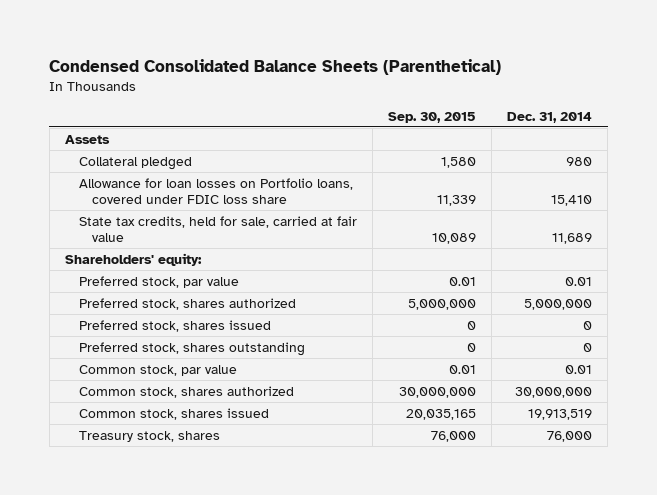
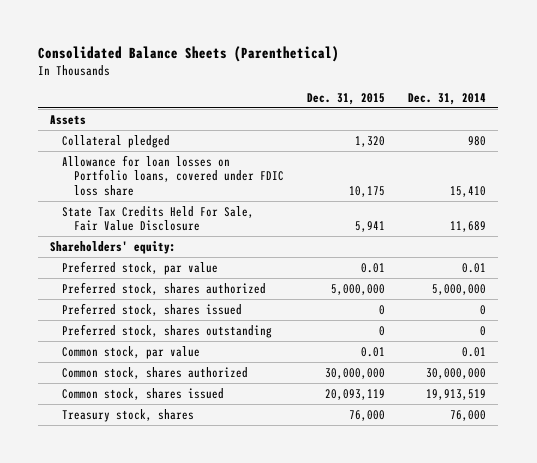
- Condensed Consolidated Balance Sheets (Parenthetical)
+ Consolidated Balance Sheets (Parenthetical)
- | Sep. 30, 2015 | Dec. 31, 2014
+ | Dec. 31, 2015 | Dec. 31, 2014
- State tax credits, held for sale, carried at fair value | 10,089 | 11,689
+ State Tax Credits Held For Sale, Fair Value Disclosure | 5,941 | 11,689

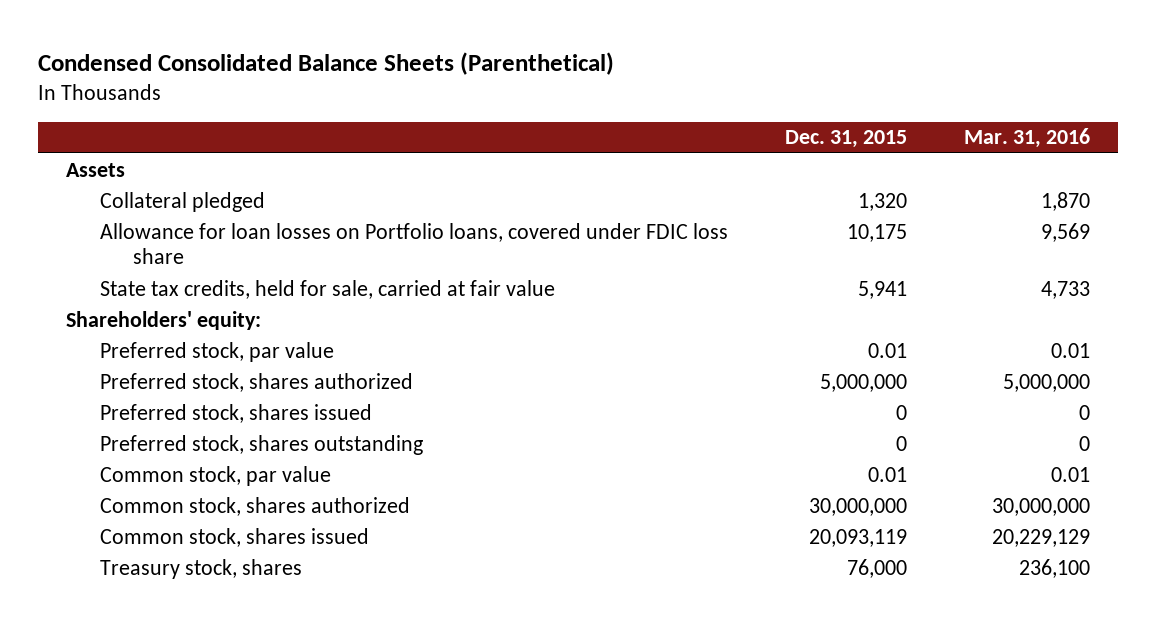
- Consolidated Balance Sheets (Parenthetical)
+ Condensed Consolidated Balance Sheets (Parenthetical)
- | Dec. 31, 2015 | Dec. 31, 2014
+ | Dec. 31, 2015 | Mar. 31, 2016
- State Tax Credits Held For Sale, Fair Value Disclosure | 5,941 | 11,689
+ State tax credits, held for sale, carried at fair value | 5,941 | 4,733

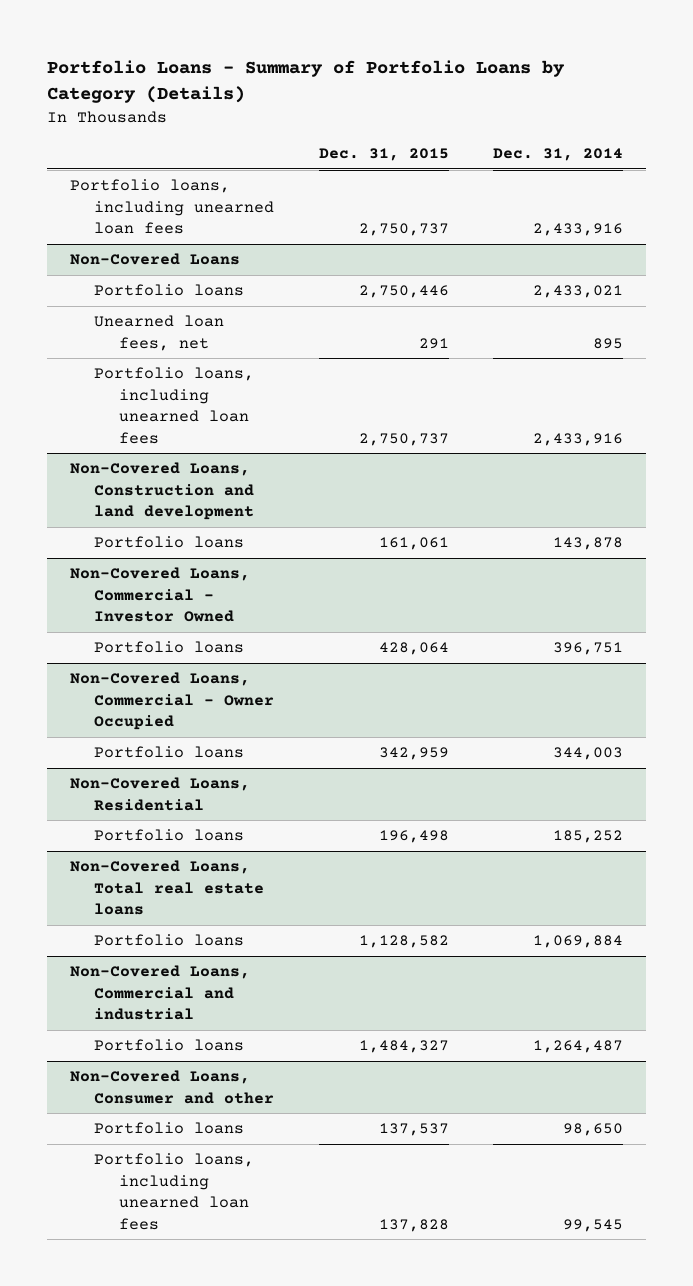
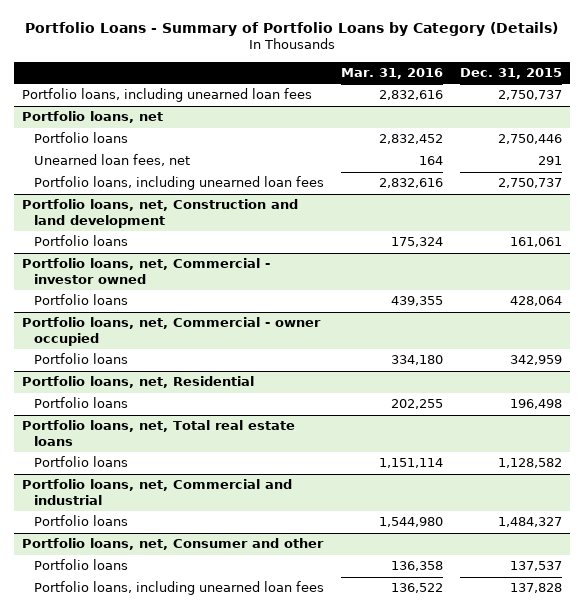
- | Dec. 31, 2015 | Dec. 31, 2014
+ | Mar. 31, 2016 | Dec. 31, 2015
- Non-Covered Loans
+ Portfolio loans, net
- Non-Covered Loans, Construction and land development
+ Portfolio loans, net, Construction and land development
- Non-Covered Loans, Commercial - Investor Owned
+ Portfolio loans, net, Commercial - investor owned
- Non-Covered Loans, Commercial - Owner Occupied
+ Portfolio loans, net, Commercial - owner occupied
- Non-Covered Loans, Residential
+ Portfolio loans, net, Residential
- Non-Covered Loans, Total real estate loans
+ Portfolio loans, net, Total real estate loans
- Non-Covered Loans, Commercial and industrial
+ Portfolio loans, net, Commercial and industrial
- Non-Covered Loans, Consumer and other
+ Portfolio loans, net, Consumer and other

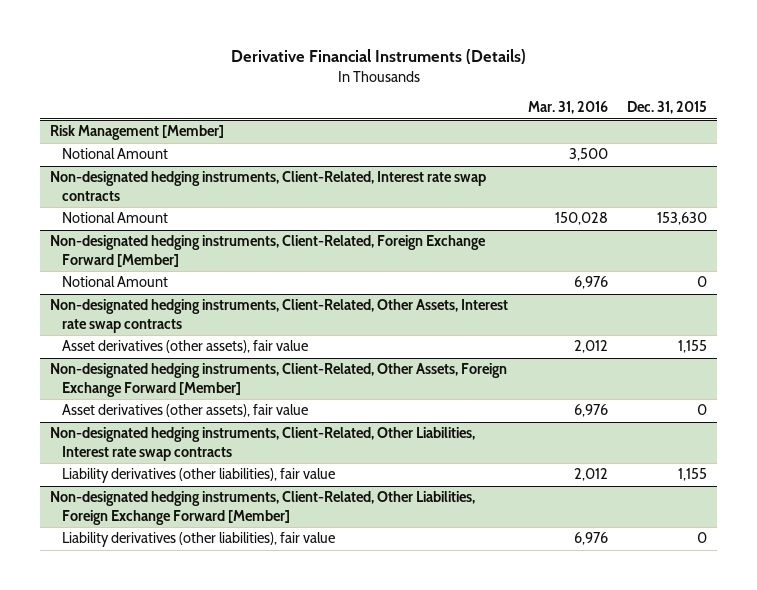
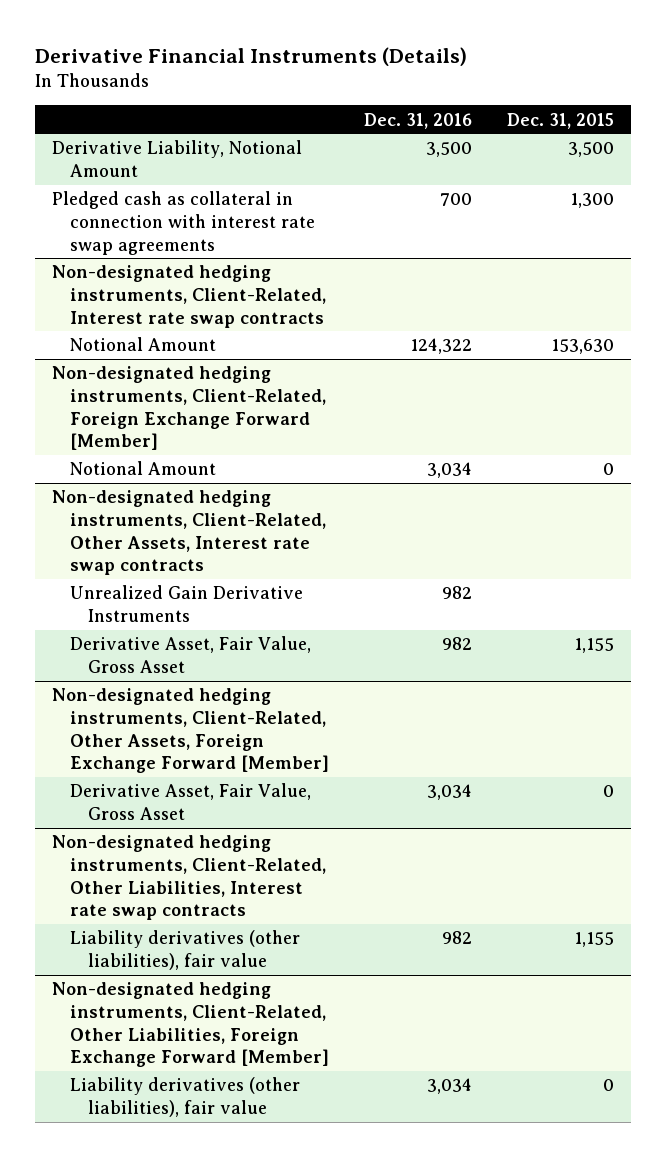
- | Mar. 31, 2016 | Dec. 31, 2015
+ | Dec. 31, 2016 | Dec. 31, 2015
- Risk Management [Member]
- Notional Amount | 3,500 |
+ Derivative Liability, Notional Amount | 3,500 | 3,500
+ Pledged cash as collateral in connection with interest rate swap agreements | 700 | 1,300
@ Non-designated hedging instruments, Client-Related, Other Assets, Interest rate swap contracts
- Asset derivatives (other assets), fair value | 2,012 | 1,155
+ Unrealized Gain Derivative Instruments | 982 |
+ Derivative Asset, Fair Value, Gross Asset | 982 | 1,155
@ Non-designated hedging instruments, Client-Related, Other Assets, Foreign Exchange Forward [Member]
- Asset derivatives (other assets), fair value | 6,976 | 0
+ Derivative Asset, Fair Value, Gross Asset | 3,034 | 0

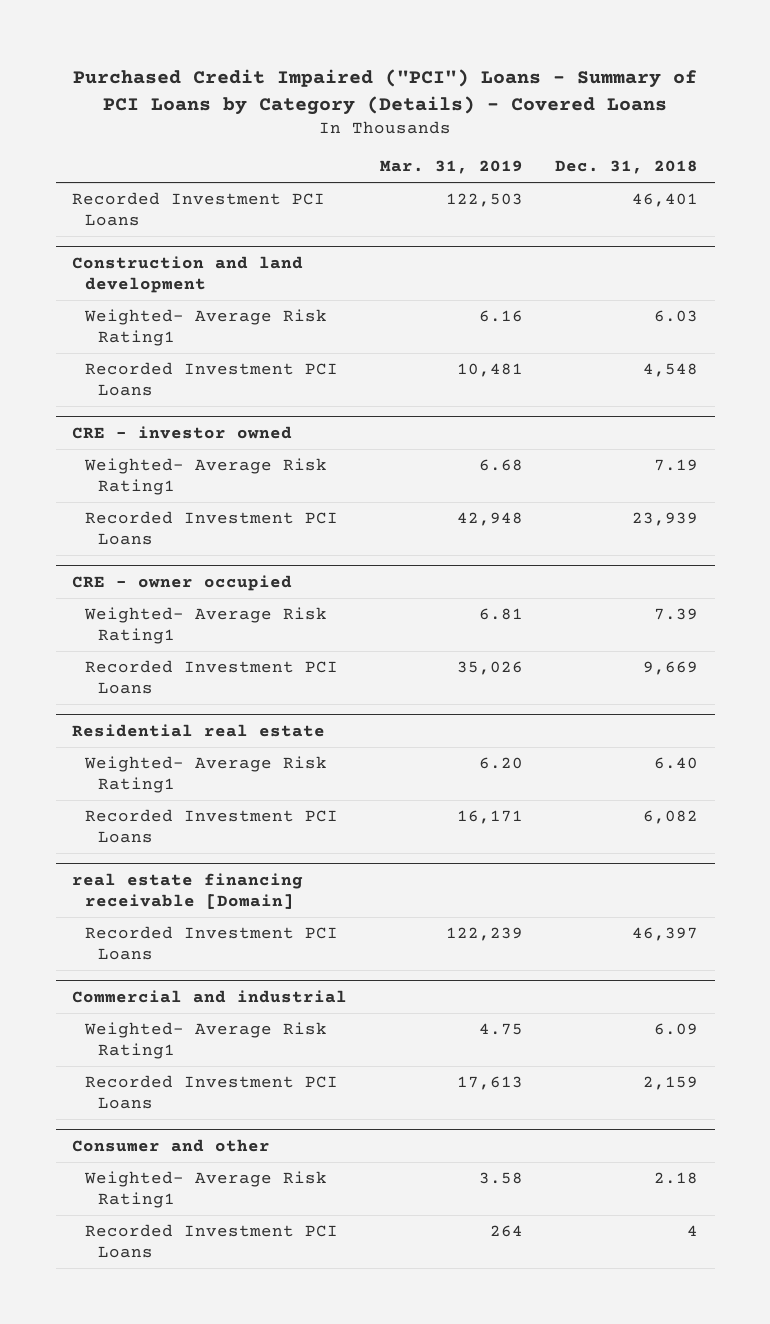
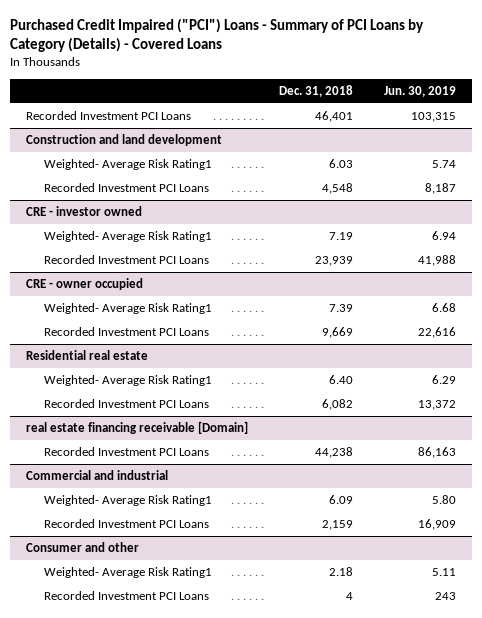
- | Mar. 31, 2019 | Dec. 31, 2018
+ | Dec. 31, 2018 | Jun. 30, 2019
@ real estate financing receivable [Domain]
- Recorded Investment PCI Loans | 122,239 | 46,397
+ Recorded Investment PCI Loans | 44,238 | 86,163

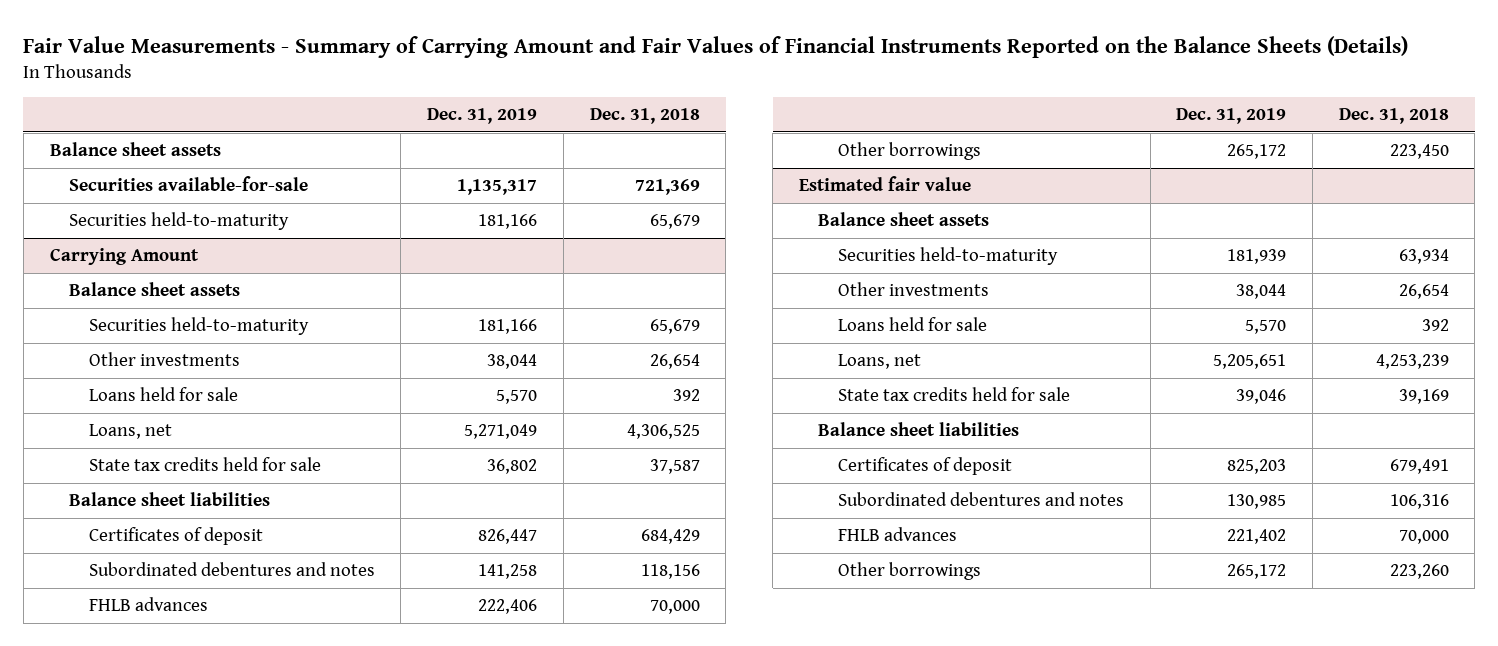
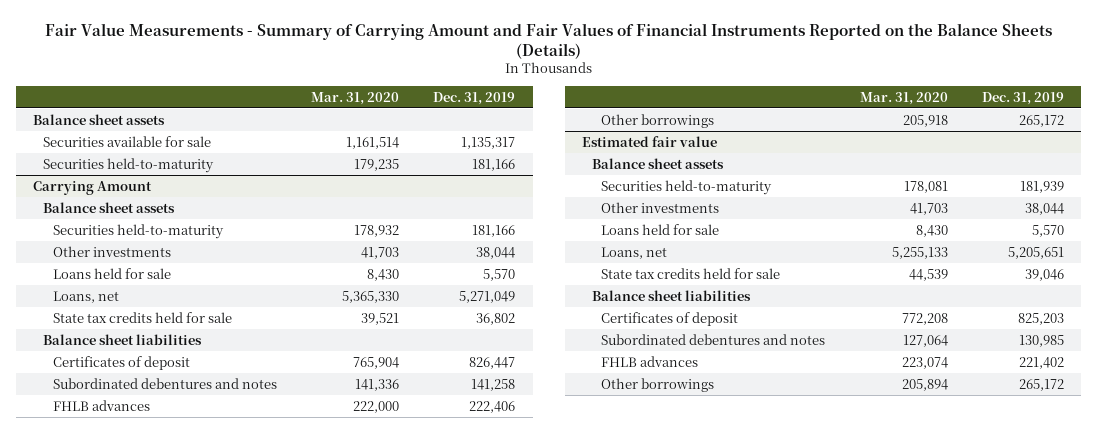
- | Dec. 31, 2019 | Dec. 31, 2018
+ | Mar. 31, 2020 | Dec. 31, 2019
- Securities available-for-sale | 1,135,317 | 721,369
+ Securities available for sale | 1,161,514 | 1,135,317

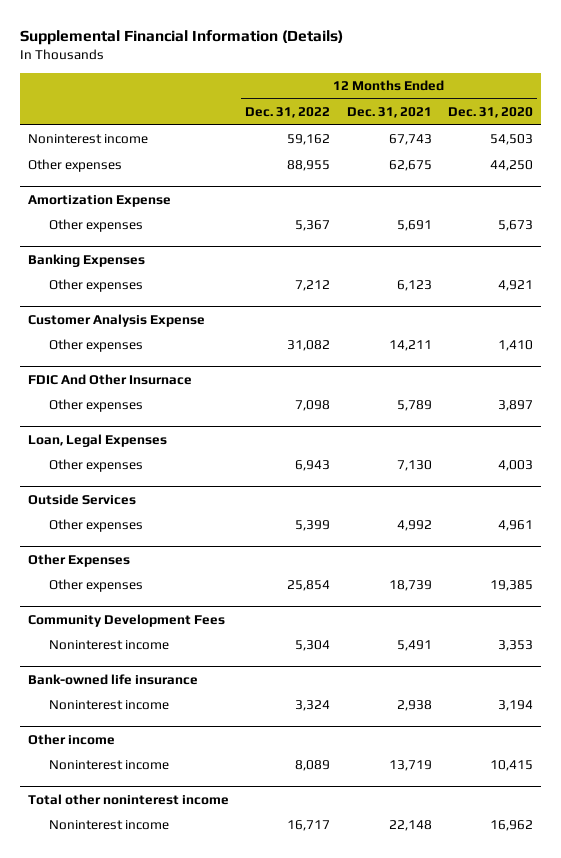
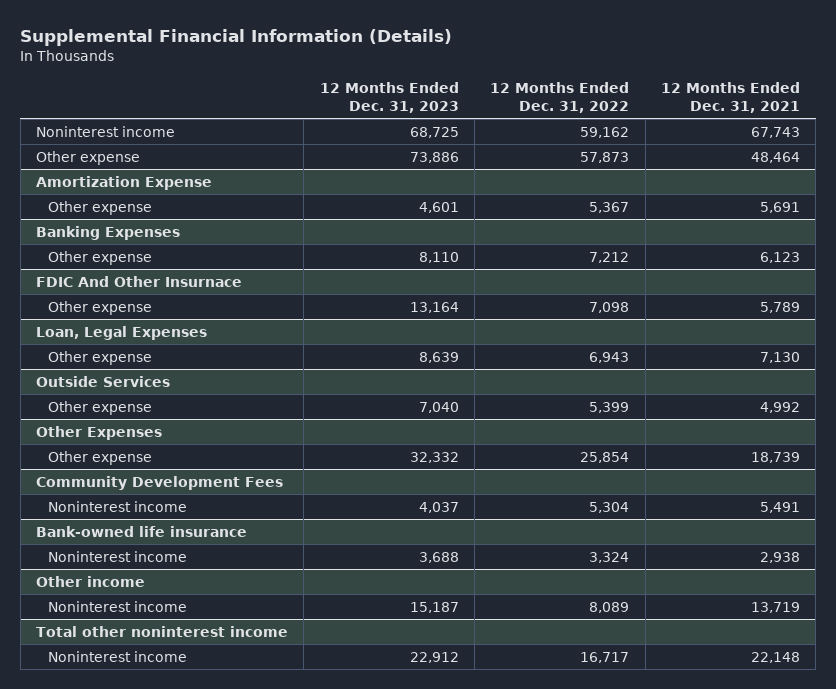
- | 12 Months Ended Dec. 31, 2022 | 12 Months Ended Dec. 31, 2021 | 12 Months Ended Dec. 31, 2020
+ | 12 Months Ended Dec. 31, 2023 | 12 Months Ended Dec. 31, 2022 | 12 Months Ended Dec. 31, 2021
- Other expenses | 88,955 | 62,675 | 44,250
+ Other expense | 73,886 | 57,873 | 48,464
@ Amortization Expense
- Other expenses | 5,367 | 5,691 | 5,673
+ Other expense | 4,601 | 5,367 | 5,691
@ Banking Expenses
- Other expenses | 7,212 | 6,123 | 4,921
- Customer Analysis Expense
- Other expenses | 31,082 | 14,211 | 1,410
@ Banking Expenses
+ Other expense | 8,110 | 7,212 | 6,123
@ FDIC And Other Insurnace
- Other expenses | 7,098 | 5,789 | 3,897
+ Other expense | 13,164 | 7,098 | 5,789
@ Loan, Legal Expenses
- Other expenses | 6,943 | 7,130 | 4,003
+ Other expense | 8,639 | 6,943 | 7,130
@ Outside Services
- Other expenses | 5,399 | 4,992 | 4,961
+ Other expense | 7,040 | 5,399 | 4,992
@ Other Expenses
- Other expenses | 25,854 | 18,739 | 19,385
+ Other expense | 32,332 | 25,854 | 18,739

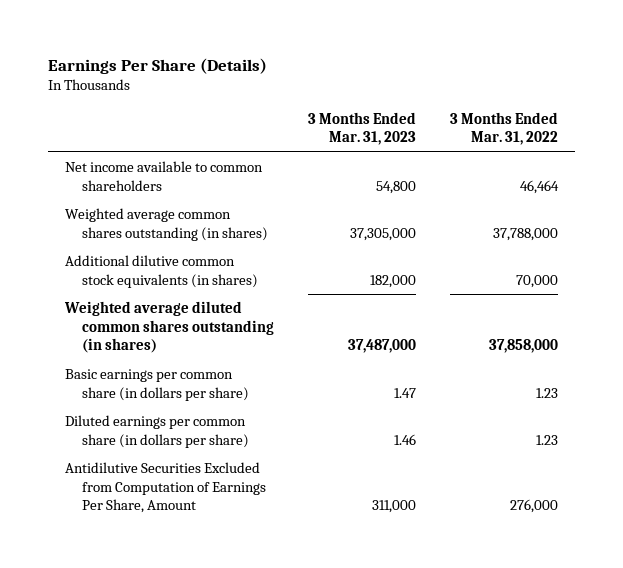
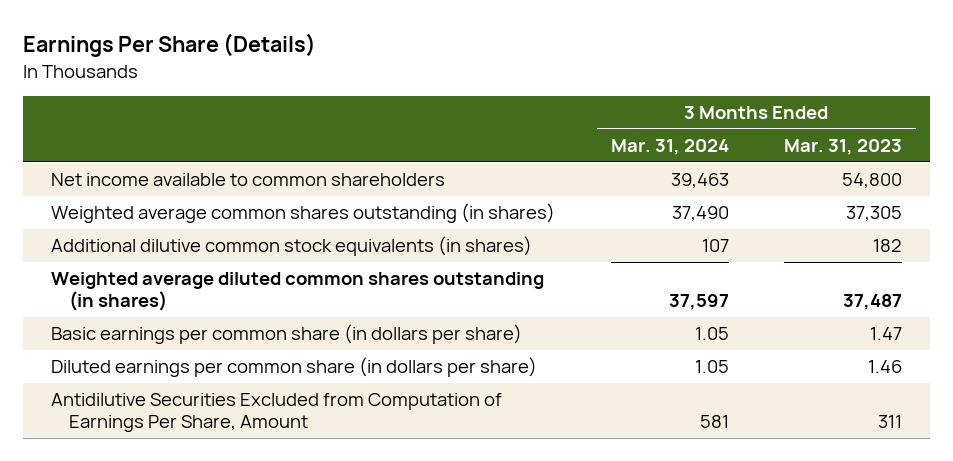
- | 3 Months Ended Mar. 31, 2023 | 3 Months Ended Mar. 31, 2022
+ | 3 Months Ended Mar. 31, 2024 | 3 Months Ended Mar. 31, 2023
- Weighted average common shares outstanding (in shares) | 37,305,000 | 37,788,000
- Additional dilutive common stock equivalents (in shares) | 182,000 | 70,000
- Weighted average diluted common shares outstanding (in shares) | 37,487,000 | 37,858,000
+ Weighted average common shares outstanding (in shares) | 37,490 | 37,305
+ Additional dilutive common stock equivalents (in shares) | 107 | 182
+ Weighted average diluted common shares outstanding (in shares) | 37,597 | 37,487
- Antidilutive Securities Excluded from Computation of Earnings Per Share, Amount | 311,000 | 276,000
+ Antidilutive Securities Excluded from Computation of Earnings Per Share, Amount | 581 | 311

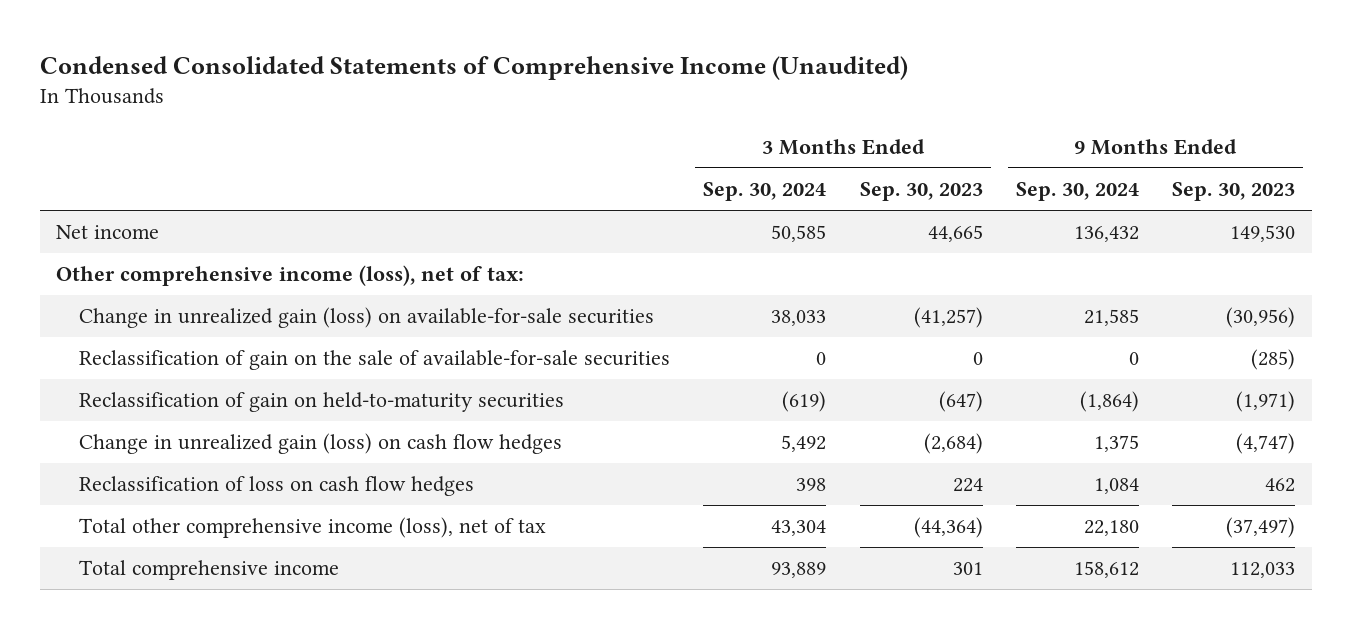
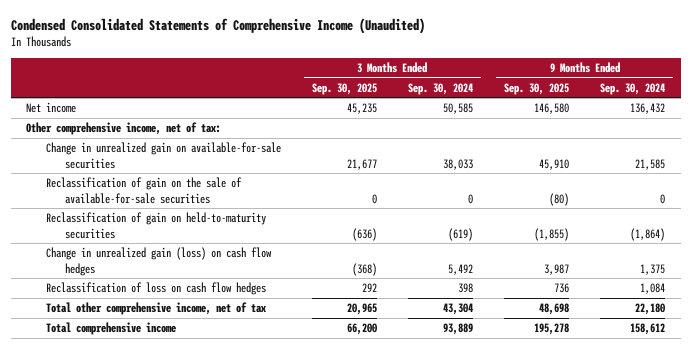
- | 3 Months Ended Sep. 30, 2024 | 3 Months Ended Sep. 30, 2023 | 9 Months Ended Sep. 30, 2024 | 9 Months Ended Sep. 30, 2023
+ | 3 Months Ended Sep. 30, 2025 | 3 Months Ended Sep. 30, 2024 | 9 Months Ended Sep. 30, 2025 | 9 Months Ended Sep. 30, 2024
- Other comprehensive income (loss), net of tax:
- Change in unrealized gain (loss) on available-for-sale securities | 38,033 | (41,257) | 21,585 | (30,956)
+ Other comprehensive income, net of tax:
+ Change in unrealized gain on available-for-sale securities | 21,677 | 38,033 | 45,910 | 21,585
- Total other comprehensive income (loss), net of tax | 43,304 | (44,364) | 22,180 | (37,497)
+ Total other comprehensive income, net of tax | 20,965 | 43,304 | 48,698 | 22,180

